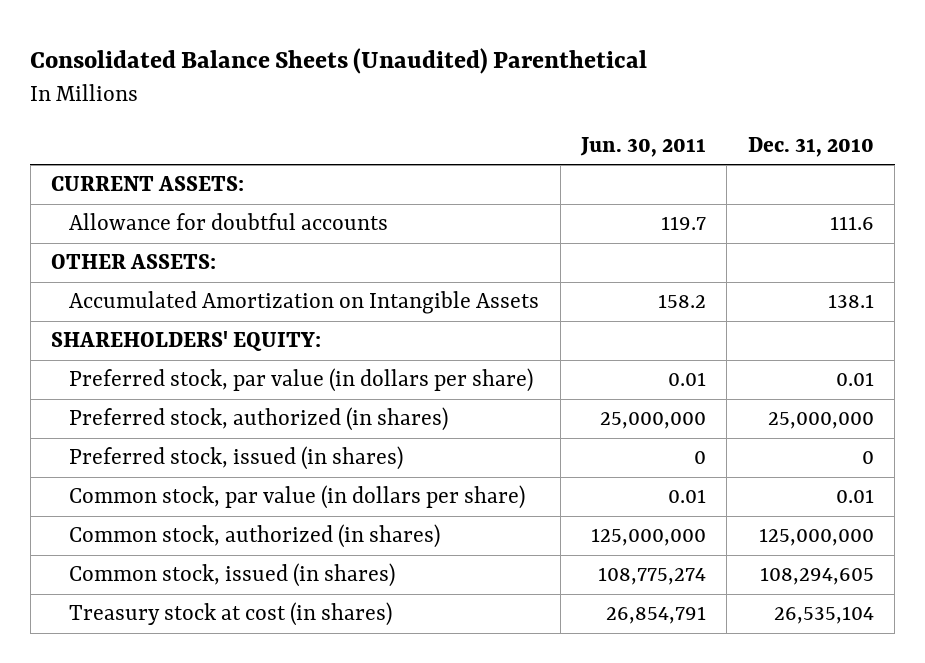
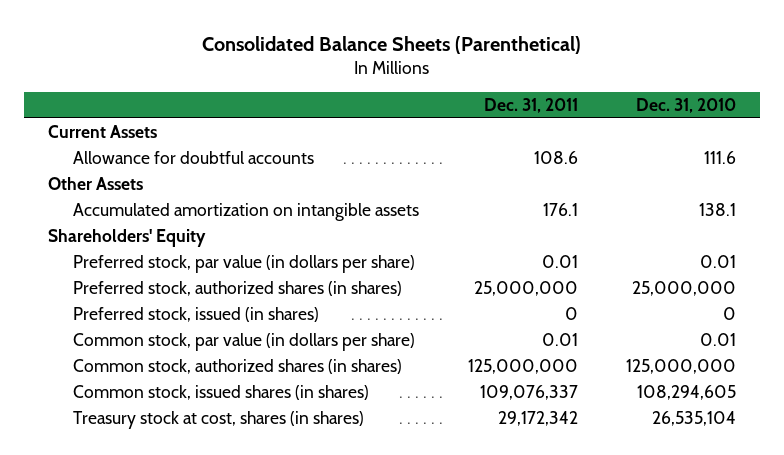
- Consolidated Balance Sheets (Unaudited) Parenthetical
+ Consolidated Balance Sheets (Parenthetical)
- | Jun. 30, 2011 | Dec. 31, 2010
+ | Dec. 31, 2011 | Dec. 31, 2010
- CURRENT ASSETS:
+ Current Assets
- OTHER ASSETS:
- Accumulated Amortization on Intangible Assets | 158.2 | 138.1
- SHAREHOLDERS' EQUITY:
+ Other Assets
+ Accumulated amortization on intangible assets | 176.1 | 138.1
+ Shareholders' Equity
- Preferred stock, authorized (in shares) | 25,000,000 | 25,000,000
+ Preferred stock, authorized shares (in shares) | 25,000,000 | 25,000,000
- Common stock, authorized (in shares) | 125,000,000 | 125,000,000
- Common stock, issued (in shares) | 108,775,274 | 108,294,605
- Treasury stock at cost (in shares) | 26,854,791 | 26,535,104
+ Common stock, authorized shares (in shares) | 125,000,000 | 125,000,000
+ Common stock, issued shares (in shares) | 109,076,337 | 108,294,605
+ Treasury stock at cost, shares (in shares) | 29,172,342 | 26,535,104

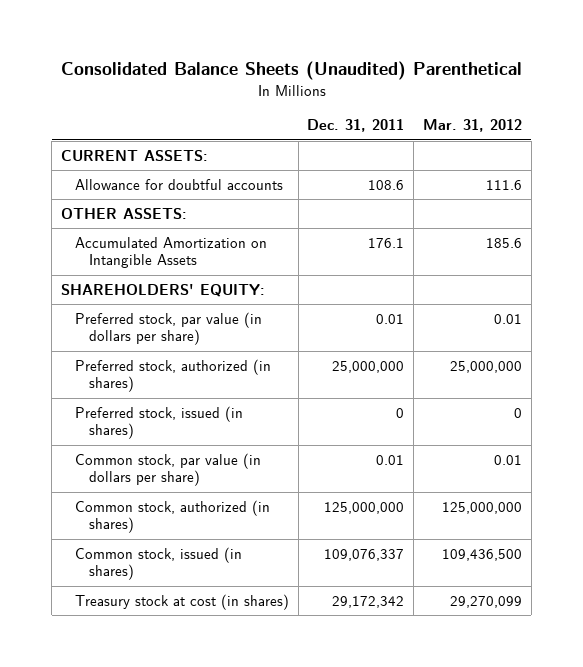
- Consolidated Balance Sheets (Parenthetical)
+ Consolidated Balance Sheets (Unaudited) Parenthetical
- | Dec. 31, 2011 | Dec. 31, 2010
+ | Dec. 31, 2011 | Mar. 31, 2012
- Current Assets
+ CURRENT ASSETS:
- Other Assets
- Accumulated amortization on intangible assets | 176.1 | 138.1
- Shareholders' Equity
+ OTHER ASSETS:
+ Accumulated Amortization on Intangible Assets | 176.1 | 185.6
+ SHAREHOLDERS' EQUITY:
- Preferred stock, authorized shares (in shares) | 25,000,000 | 25,000,000
+ Preferred stock, authorized (in shares) | 25,000,000 | 25,000,000
- Common stock, authorized shares (in shares) | 125,000,000 | 125,000,000
- Common stock, issued shares (in shares) | 109,076,337 | 108,294,605
- Treasury stock at cost, shares (in shares) | 29,172,342 | 26,535,104
+ Common stock, authorized (in shares) | 125,000,000 | 125,000,000
+ Common stock, issued (in shares) | 109,076,337 | 109,436,500
+ Treasury stock at cost (in shares) | 29,172,342 | 29,270,099

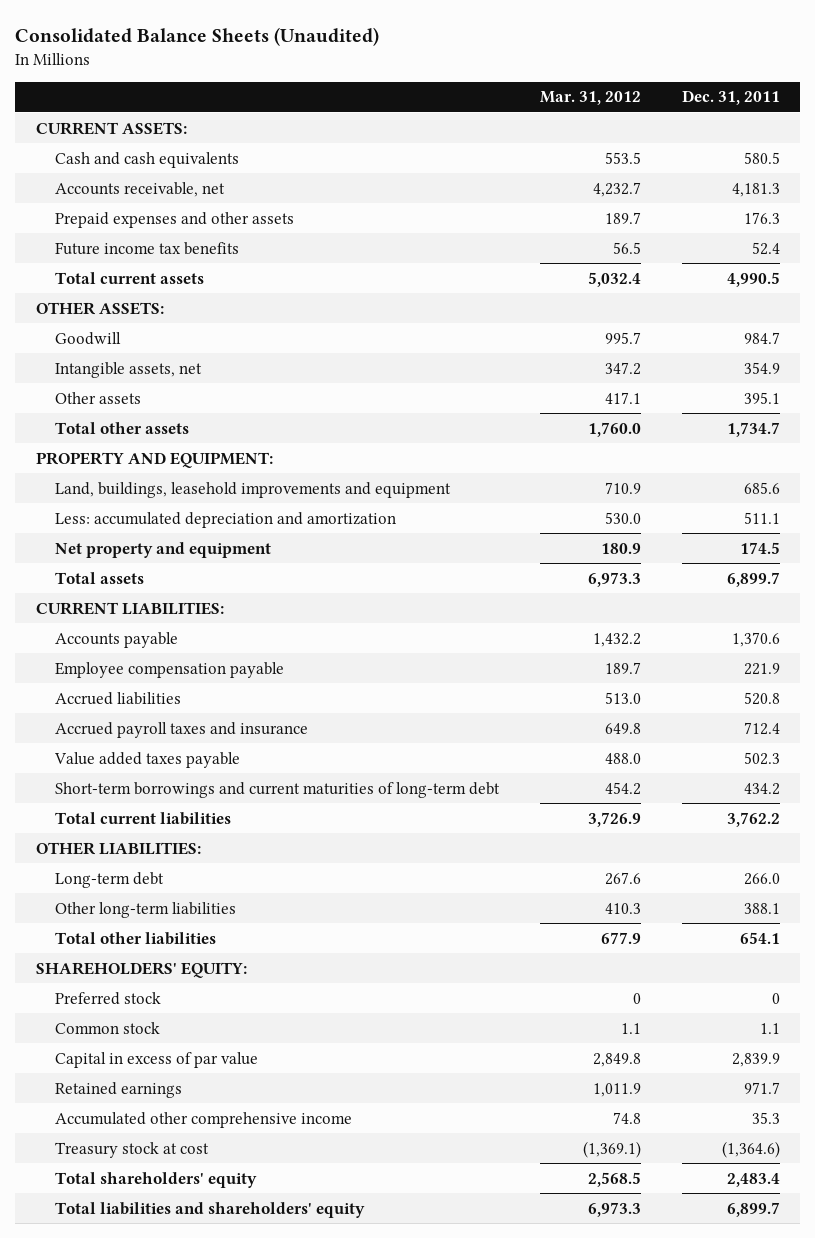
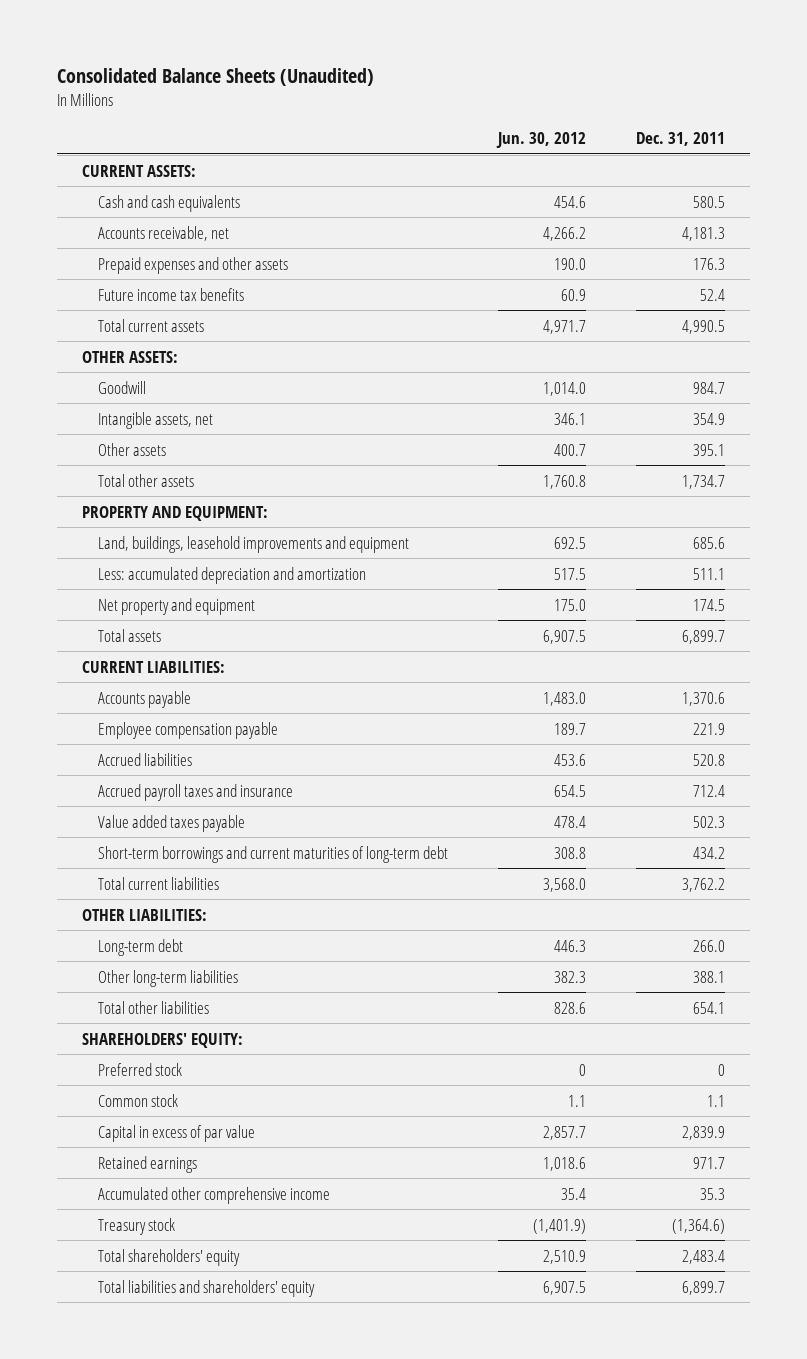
- | Mar. 31, 2012 | Dec. 31, 2011
+ | Jun. 30, 2012 | Dec. 31, 2011
- Treasury stock at cost | (1,369.1) | (1,364.6)
+ Treasury stock | (1,401.9) | (1,364.6)

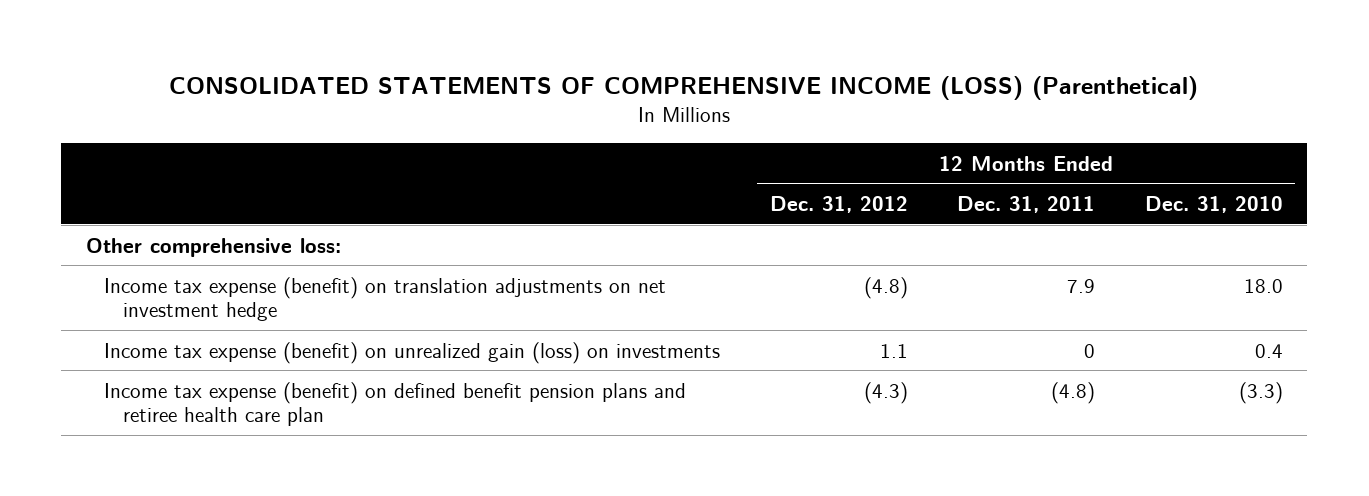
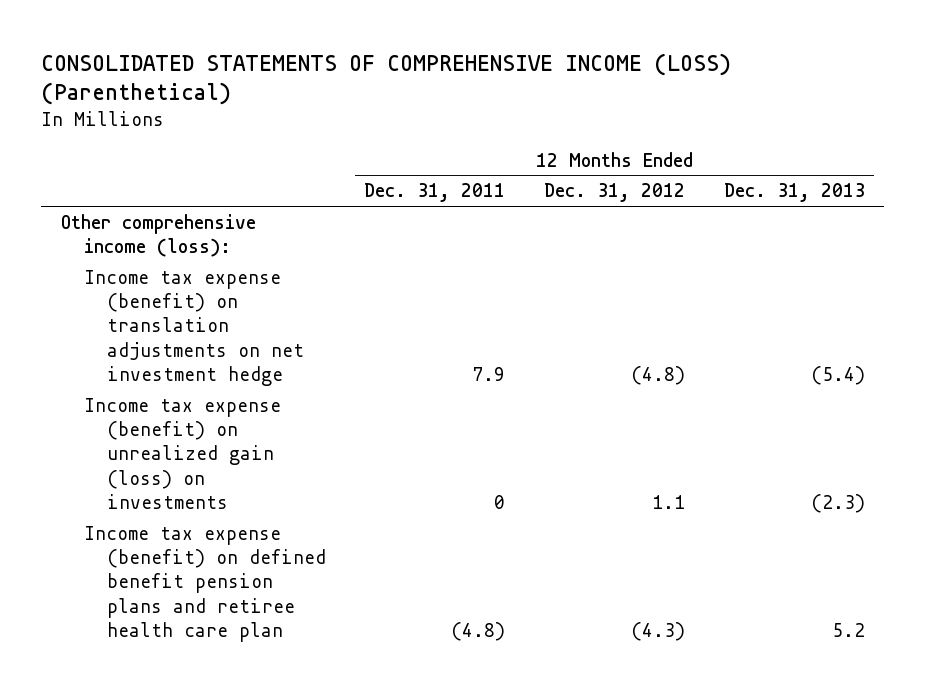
- | 12 Months Ended Dec. 31, 2012 | 12 Months Ended Dec. 31, 2011 | 12 Months Ended Dec. 31, 2010
+ | 12 Months Ended Dec. 31, 2011 | 12 Months Ended Dec. 31, 2012 | 12 Months Ended Dec. 31, 2013
- Other comprehensive loss:
+ Other comprehensive income (loss):

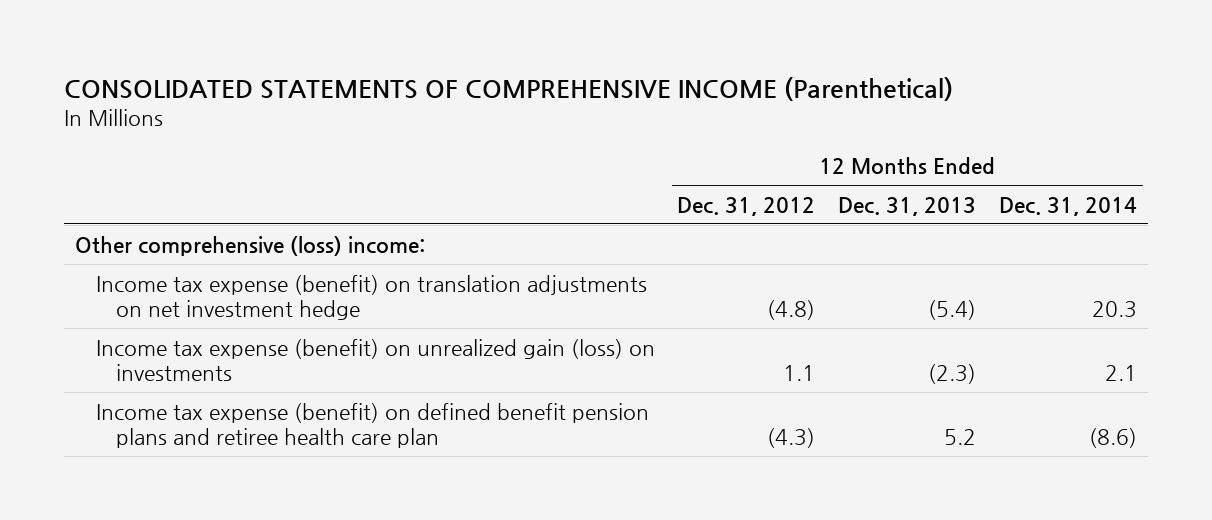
- CONSOLIDATED STATEMENTS OF COMPREHENSIVE INCOME (LOSS) (Parenthetical)
+ CONSOLIDATED STATEMENTS OF COMPREHENSIVE INCOME (Parenthetical)
- | 12 Months Ended Dec. 31, 2011 | 12 Months Ended Dec. 31, 2012 | 12 Months Ended Dec. 31, 2013
+ | 12 Months Ended Dec. 31, 2012 | 12 Months Ended Dec. 31, 2013 | 12 Months Ended Dec. 31, 2014
- Other comprehensive income (loss):
+ Other comprehensive (loss) income:

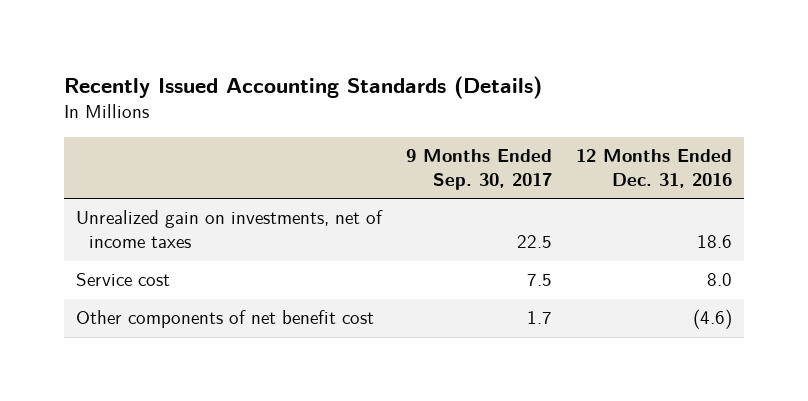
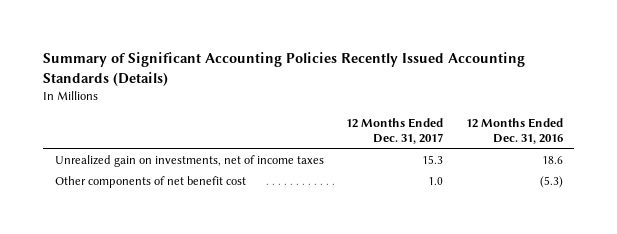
- Recently Issued Accounting Standards (Details)
+ Summary of Significant Accounting Policies Recently Issued Accounting Standards (Details)
- | 9 Months Ended Sep. 30, 2017 | 12 Months Ended Dec. 31, 2016
+ | 12 Months Ended Dec. 31, 2017 | 12 Months Ended Dec. 31, 2016
- Service cost | 7.5 | 8.0
- Other components of net benefit cost | 1.7 | (4.6)
+ Other components of net benefit cost | 1.0 | (5.3)

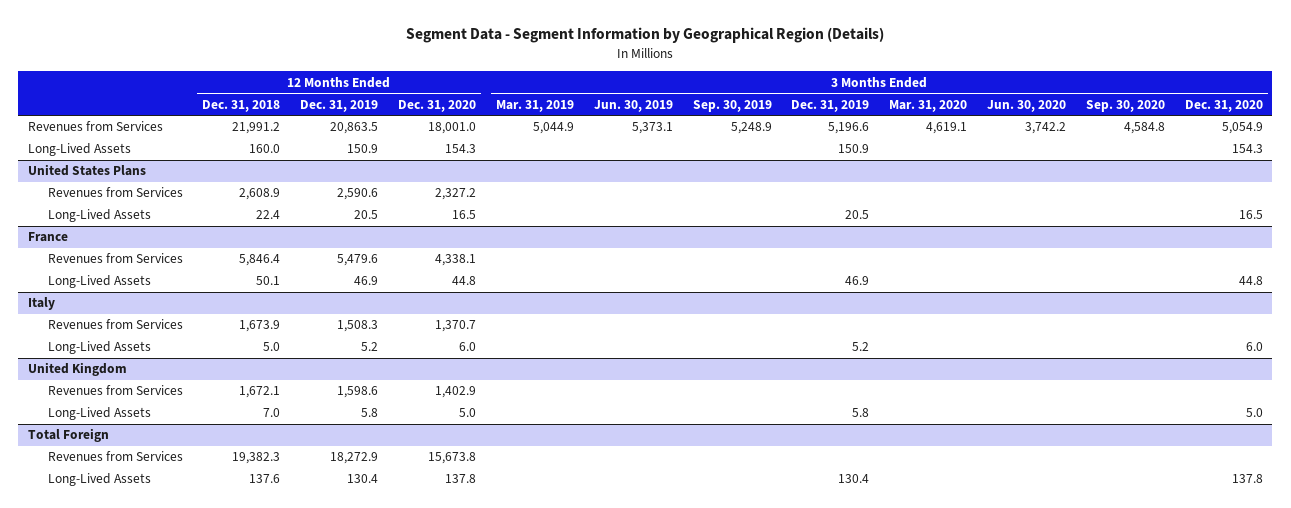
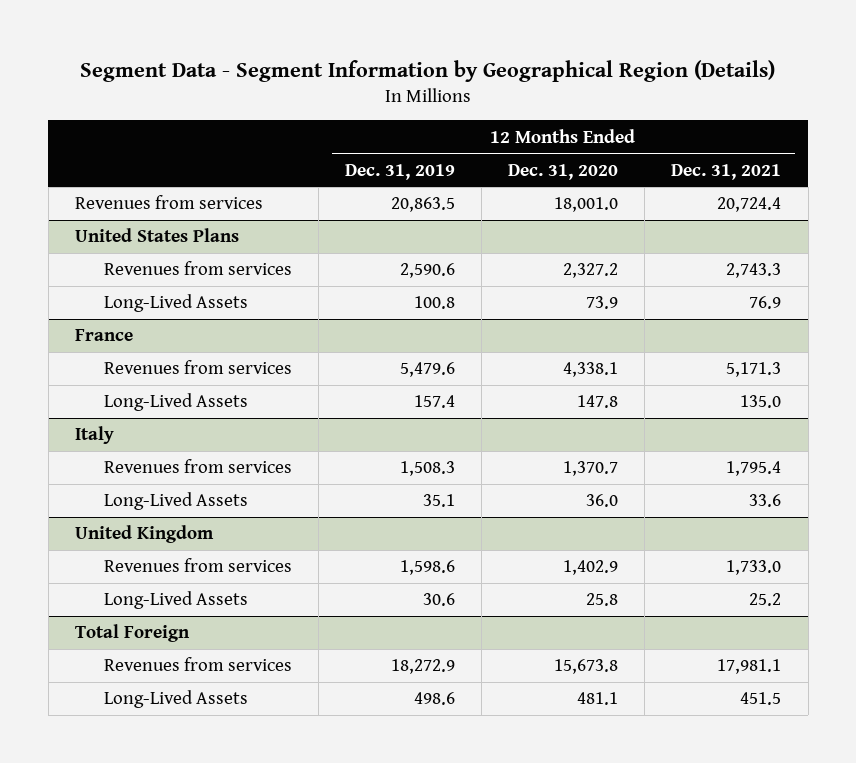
- | 12 Months Ended Dec. 31, 2018 | 12 Months Ended Dec. 31, 2019 | 12 Months Ended Dec. 31, 2020 | 3 Months Ended Mar. 31, 2019 | 3 Months Ended Jun. 30, 2019 | 3 Months Ended Sep. 30, 2019 | 3 Months Ended Dec. 31, 2019 | 3 Months Ended Mar. 31, 2020 | 3 Months Ended Jun. 30, 2020 | 3 Months Ended Sep. 30, 2020 | 3 Months Ended Dec. 31, 2020
+ | 12 Months Ended Dec. 31, 2019 | 12 Months Ended Dec. 31, 2020 | 12 Months Ended Dec. 31, 2021
- Revenues from Services | 21,991.2 | 20,863.5 | 18,001.0 | 5,044.9 | 5,373.1 | 5,248.9 | 5,196.6 | 4,619.1 | 3,742.2 | 4,584.8 | 5,054.9
- Long-Lived Assets | 160.0 | 150.9 | 154.3 | | | | 150.9 | | | | 154.3
+ Revenues from services | 20,863.5 | 18,001.0 | 20,724.4
@ United States Plans
- Revenues from Services | 2,608.9 | 2,590.6 | 2,327.2 | | | | | | | |
- Long-Lived Assets | 22.4 | 20.5 | 16.5 | | | | 20.5 | | | | 16.5
+ Revenues from services | 2,590.6 | 2,327.2 | 2,743.3
+ Long-Lived Assets | 100.8 | 73.9 | 76.9
@ France
- Revenues from Services | 5,846.4 | 5,479.6 | 4,338.1 | | | | | | | |
- Long-Lived Assets | 50.1 | 46.9 | 44.8 | | | | 46.9 | | | | 44.8
+ Revenues from services | 5,479.6 | 4,338.1 | 5,171.3
+ Long-Lived Assets | 157.4 | 147.8 | 135.0
@ Italy
- Revenues from Services | 1,673.9 | 1,508.3 | 1,370.7 | | | | | | | |
- Long-Lived Assets | 5.0 | 5.2 | 6.0 | | | | 5.2 | | | | 6.0
+ Revenues from services | 1,508.3 | 1,370.7 | 1,795.4
+ Long-Lived Assets | 35.1 | 36.0 | 33.6
@ United Kingdom
- Revenues from Services | 1,672.1 | 1,598.6 | 1,402.9 | | | | | | | |
- Long-Lived Assets | 7.0 | 5.8 | 5.0 | | | | 5.8 | | | | 5.0
+ Revenues from services | 1,598.6 | 1,402.9 | 1,733.0
+ Long-Lived Assets | 30.6 | 25.8 | 25.2
@ Total Foreign
- Revenues from Services | 19,382.3 | 18,272.9 | 15,673.8 | | | | | | | |
- Long-Lived Assets | 137.6 | 130.4 | 137.8 | | | | 130.4 | | | | 137.8
+ Revenues from services | 18,272.9 | 15,673.8 | 17,981.1
+ Long-Lived Assets | 498.6 | 481.1 | 451.5

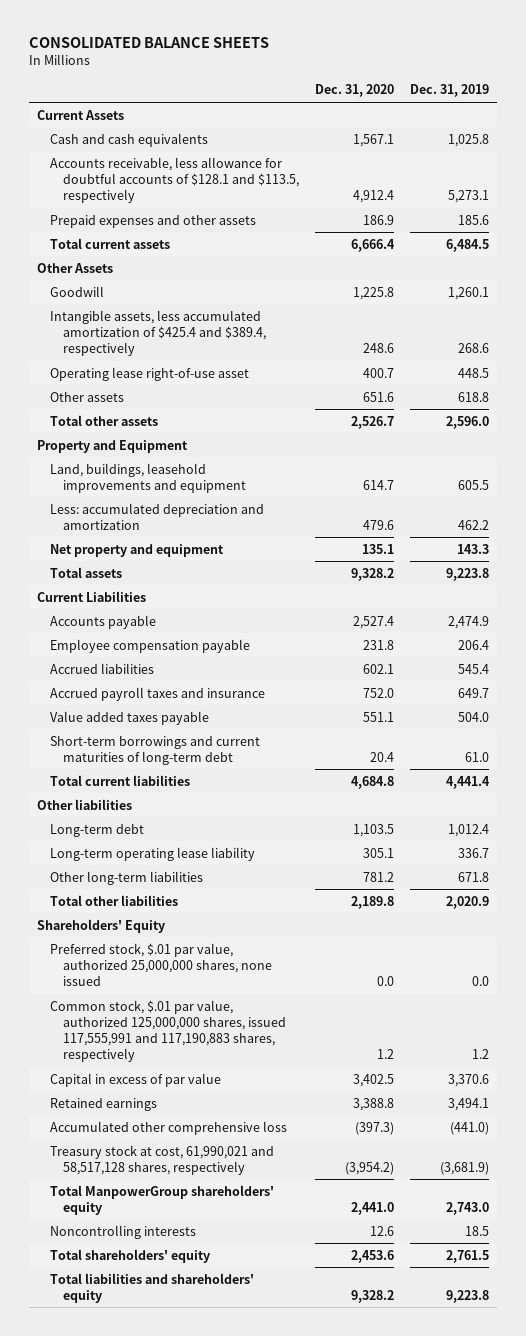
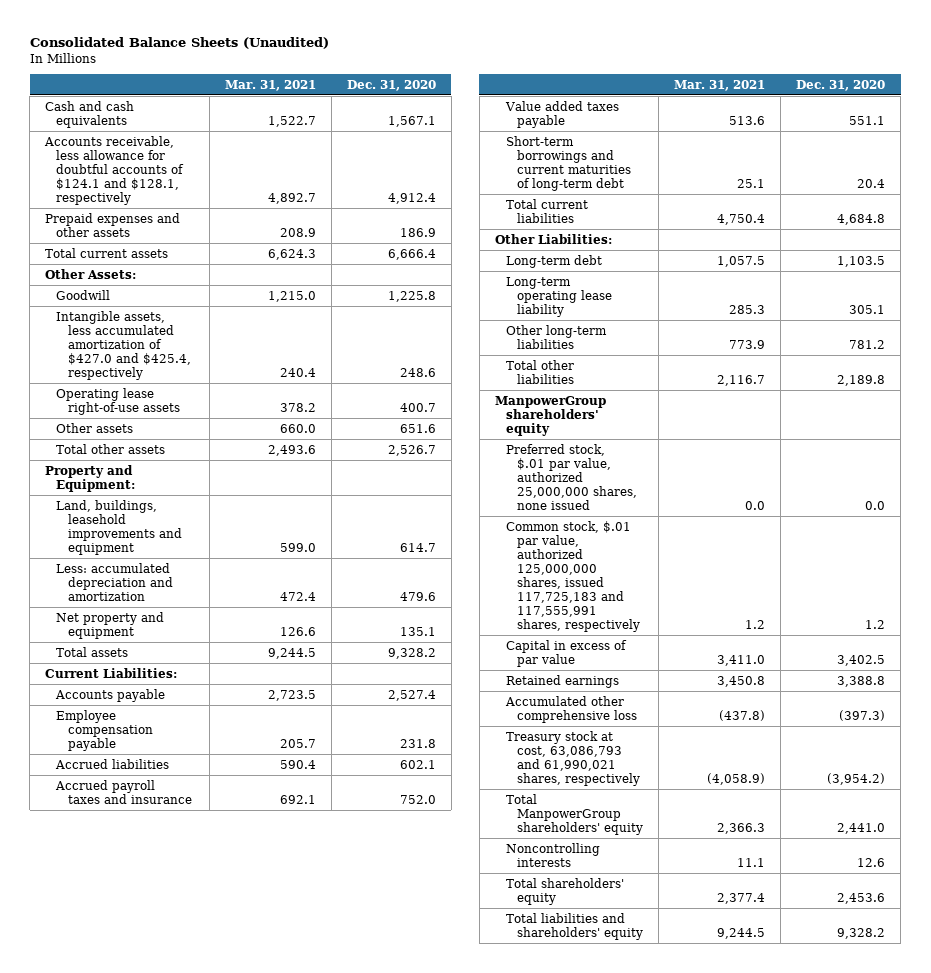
- CONSOLIDATED BALANCE SHEETS
+ Consolidated Balance Sheets (Unaudited)
- | Dec. 31, 2020 | Dec. 31, 2019
+ | Mar. 31, 2021 | Dec. 31, 2020
- Current Assets
- Accounts receivable, less allowance for doubtful accounts of $128.1 and $113.5, respectively | 4,912.4 | 5,273.1
+ Accounts receivable, less allowance for doubtful accounts of $124.1 and $128.1, respectively | 4,892.7 | 4,912.4
- Other Assets
+ Other Assets:
- Intangible assets, less accumulated amortization of $425.4 and $389.4, respectively | 248.6 | 268.6
- Operating lease right-of-use asset | 400.7 | 448.5
+ Intangible assets, less accumulated amortization of $427.0 and $425.4, respectively | 240.4 | 248.6
+ Operating lease right-of-use assets | 378.2 | 400.7
- Property and Equipment
+ Property and Equipment:
- Current Liabilities
+ Current Liabilities:
- Other liabilities
+ Other Liabilities:
- Shareholders' Equity
+ ManpowerGroup shareholders' equity
- Common stock, $.01 par value, authorized 125,000,000 shares, issued 117,555,991 and 117,190,883 shares, respectively | 1.2 | 1.2
+ Common stock, $.01 par value, authorized 125,000,000 shares, issued 117,725,183 and 117,555,991 shares, respectively | 1.2 | 1.2
- Treasury stock at cost, 61,990,021 and 58,517,128 shares, respectively | (3,954.2) | (3,681.9)
+ Treasury stock at cost, 63,086,793 and 61,990,021 shares, respectively | (4,058.9) | (3,954.2)

